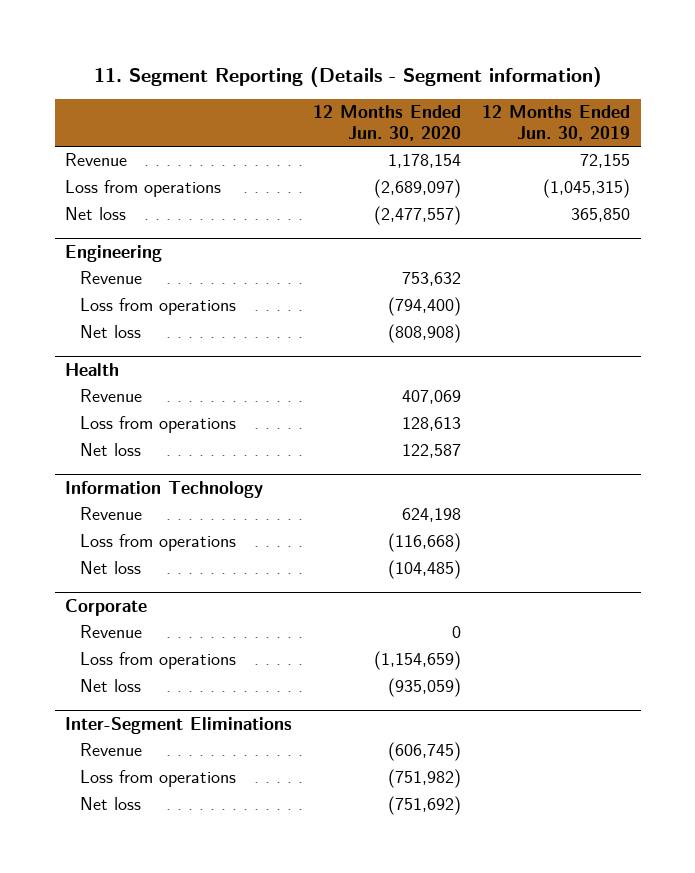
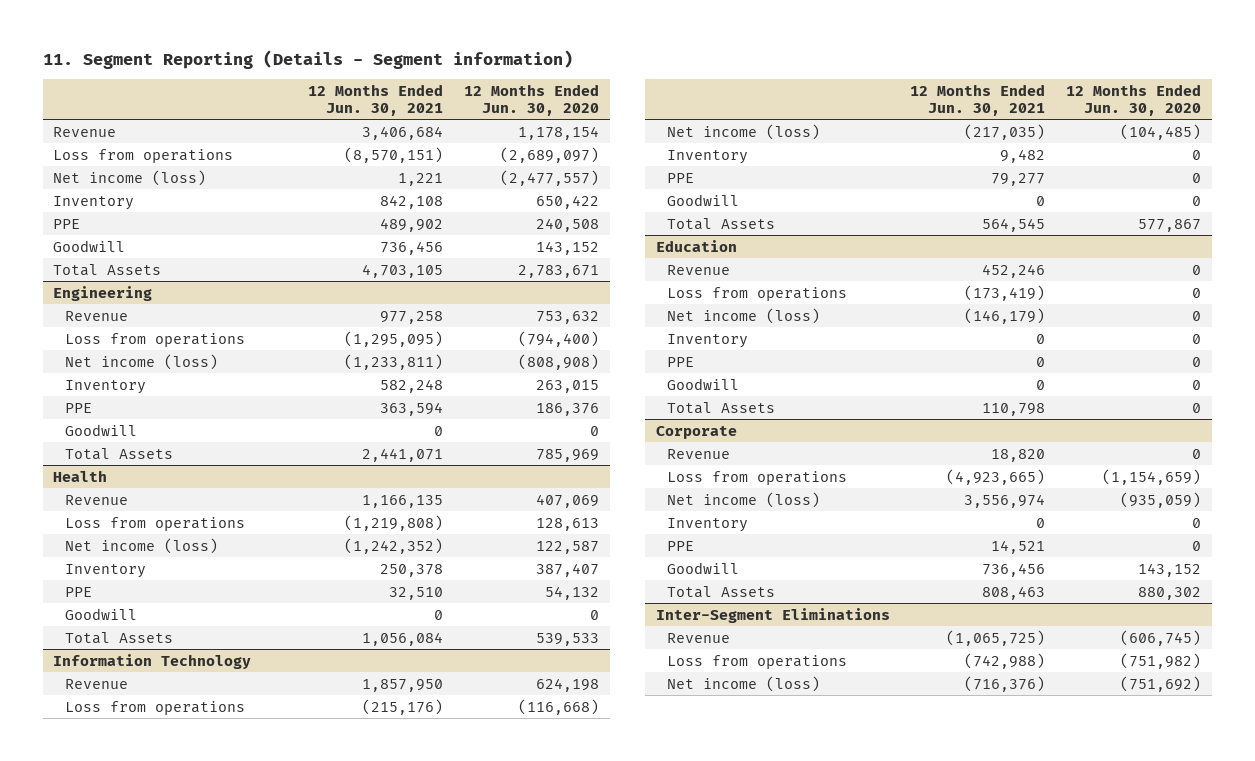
- | 12 Months Ended Jun. 30, 2020 | 12 Months Ended Jun. 30, 2019
+ | 12 Months Ended Jun. 30, 2021 | 12 Months Ended Jun. 30, 2020
- Net loss | (2,477,557) | 365,850
+ Net income (loss) | 1,221 | (2,477,557)
+ Inventory | 842,108 | 650,422
+ PPE | 489,902 | 240,508
+ Goodwill | 736,456 | 143,152
+ Total Assets | 4,703,105 | 2,783,671
@ Engineering
- Net loss | (808,908) |
+ Net income (loss) | (1,233,811) | (808,908)
+ Inventory | 582,248 | 263,015
+ PPE | 363,594 | 186,376
+ Goodwill | 0 | 0
+ Total Assets | 2,441,071 | 785,969
@ Health
- Net loss | 122,587 |
+ Net income (loss) | (1,242,352) | 122,587
+ Inventory | 250,378 | 387,407
+ PPE | 32,510 | 54,132
+ Goodwill | 0 | 0
+ Total Assets | 1,056,084 | 539,533
@ Information Technology
- Net loss | (104,485) |
+ Net income (loss) | (217,035) | (104,485)
+ Inventory | 9,482 | 0
+ PPE | 79,277 | 0
+ Goodwill | 0 | 0
+ Total Assets | 564,545 | 577,867
+ Education
+ Revenue | 452,246 | 0
+ Loss from operations | (173,419) | 0
+ Net income (loss) | (146,179) | 0
+ Inventory | 0 | 0
+ PPE | 0 | 0
+ Goodwill | 0 | 0
+ Total Assets | 110,798 | 0
@ Corporate
- Net loss | (935,059) |
+ Net income (loss) | 3,556,974 | (935,059)
+ Inventory | 0 | 0
+ PPE | 14,521 | 0
+ Goodwill | 736,456 | 143,152
+ Total Assets | 808,463 | 880,302
@ Inter-Segment Eliminations
- Net loss | (751,692) |
+ Net income (loss) | (716,376) | (751,692)

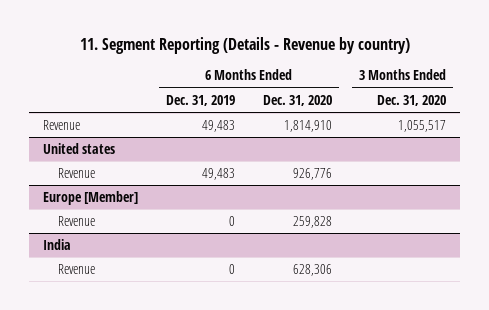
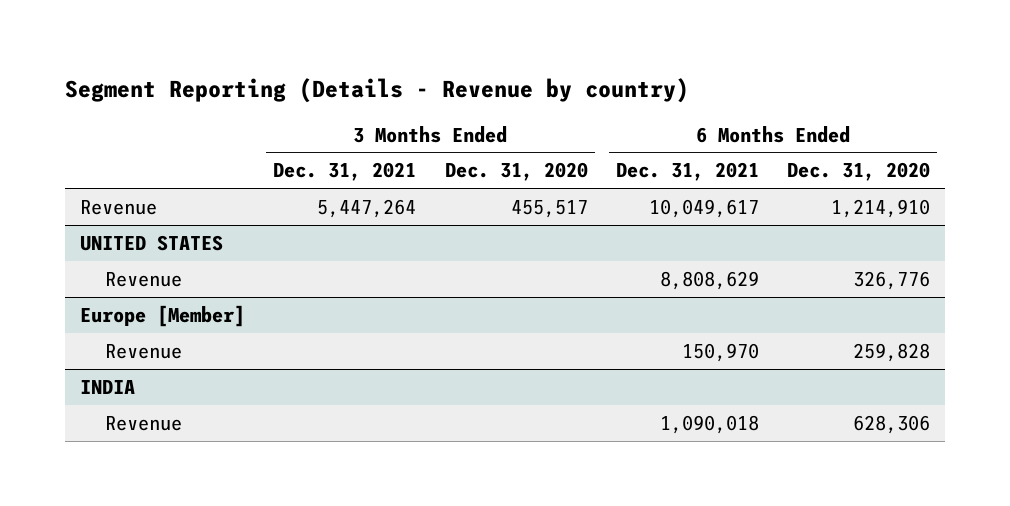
- 11. Segment Reporting (Details - Revenue by country)
+ Segment Reporting (Details - Revenue by country)
- | 6 Months Ended Dec. 31, 2019 | 6 Months Ended Dec. 31, 2020 | 3 Months Ended Dec. 31, 2020
+ | 3 Months Ended Dec. 31, 2021 | 3 Months Ended Dec. 31, 2020 | 6 Months Ended Dec. 31, 2021 | 6 Months Ended Dec. 31, 2020
- Revenue | 49,483 | 1,814,910 | 1,055,517
- United states
- Revenue | 49,483 | 926,776 |
+ Revenue | 5,447,264 | 455,517 | 10,049,617 | 1,214,910
+ UNITED STATES
+ Revenue | | | 8,808,629 | 326,776
- India
+ INDIA

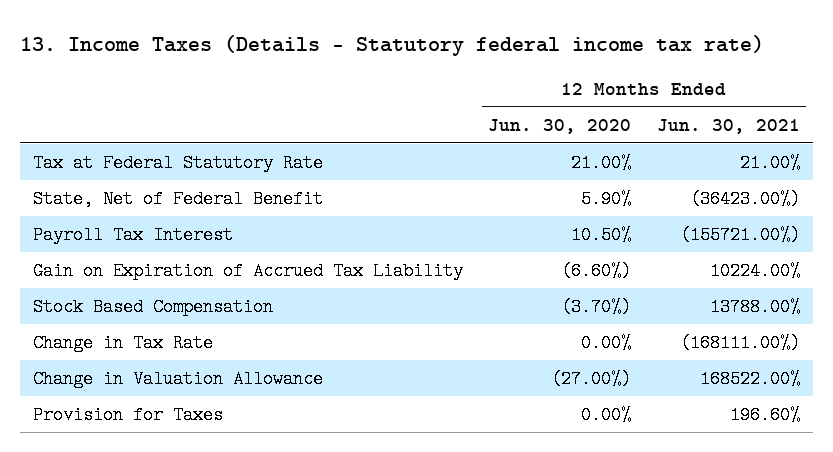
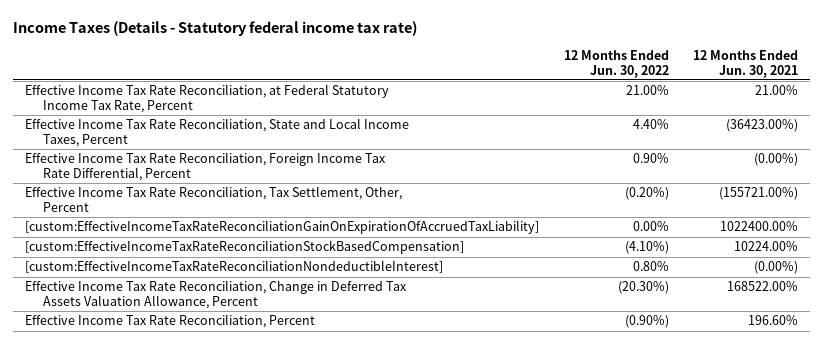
- 13. Income Taxes (Details - Statutory federal income tax rate)
+ Income Taxes (Details - Statutory federal income tax rate)
- | 12 Months Ended Jun. 30, 2020 | 12 Months Ended Jun. 30, 2021
+ | 12 Months Ended Jun. 30, 2022 | 12 Months Ended Jun. 30, 2021
- Tax at Federal Statutory Rate | 21.00% | 21.00%
- State, Net of Federal Benefit | 5.90% | (36423.00%)
- Payroll Tax Interest | 10.50% | (155721.00%)
- Gain on Expiration of Accrued Tax Liability | (6.60%) | 10224.00%
- Stock Based Compensation | (3.70%) | 13788.00%
- Change in Tax Rate | 0.00% | (168111.00%)
- Change in Valuation Allowance | (27.00%) | 168522.00%
- Provision for Taxes | 0.00% | 196.60%
+ Effective Income Tax Rate Reconciliation, at Federal Statutory Income Tax Rate, Percent | 21.00% | 21.00%
+ Effective Income Tax Rate Reconciliation, State and Local Income Taxes, Percent | 4.40% | (36423.00%)
+ Effective Income Tax Rate Reconciliation, Foreign Income Tax Rate Differential, Percent | 0.90% | (0.00%)
+ Effective Income Tax Rate Reconciliation, Tax Settlement, Other, Percent | (0.20%) | (155721.00%)
+ [custom:EffectiveIncomeTaxRateReconciliationGainOnExpirationOfAccruedTaxLiability] | 0.00% | 1022400.00%
+ [custom:EffectiveIncomeTaxRateReconciliationStockBasedCompensation] | (4.10%) | 10224.00%
+ [custom:EffectiveIncomeTaxRateReconciliationNondeductibleInterest] | 0.80% | (0.00%)
+ Effective Income Tax Rate Reconciliation, Change in Deferred Tax Assets Valuation Allowance, Percent | (20.30%) | 168522.00%
+ Effective Income Tax Rate Reconciliation, Percent | (0.90%) | 196.60%

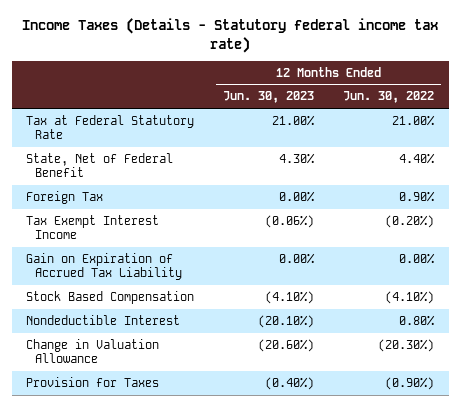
- | 12 Months Ended Jun. 30, 2022 | 12 Months Ended Jun. 30, 2021
+ | 12 Months Ended Jun. 30, 2023 | 12 Months Ended Jun. 30, 2022
- Effective Income Tax Rate Reconciliation, at Federal Statutory Income Tax Rate, Percent | 21.00% | 21.00%
- Effective Income Tax Rate Reconciliation, State and Local Income Taxes, Percent | 4.40% | (36423.00%)
- Effective Income Tax Rate Reconciliation, Foreign Income Tax Rate Differential, Percent | 0.90% | (0.00%)
- Effective Income Tax Rate Reconciliation, Tax Settlement, Other, Percent | (0.20%) | (155721.00%)
- [custom:EffectiveIncomeTaxRateReconciliationGainOnExpirationOfAccruedTaxLiability] | 0.00% | 1022400.00%
- [custom:EffectiveIncomeTaxRateReconciliationStockBasedCompensation] | (4.10%) | 10224.00%
- [custom:EffectiveIncomeTaxRateReconciliationNondeductibleInterest] | 0.80% | (0.00%)
- Effective Income Tax Rate Reconciliation, Change in Deferred Tax Assets Valuation Allowance, Percent | (20.30%) | 168522.00%
- Effective Income Tax Rate Reconciliation, Percent | (0.90%) | 196.60%
+ Tax at Federal Statutory Rate | 21.00% | 21.00%
+ State, Net of Federal Benefit | 4.30% | 4.40%
+ Foreign Tax | 0.00% | 0.90%
+ Tax Exempt Interest Income | (0.06%) | (0.20%)
+ Gain on Expiration of Accrued Tax Liability | 0.00% | 0.00%
+ Stock Based Compensation | (4.10%) | (4.10%)
+ Nondeductible Interest | (20.10%) | 0.80%
+ Change in Valuation Allowance | (20.60%) | (20.30%)
+ Provision for Taxes | (0.40%) | (0.90%)

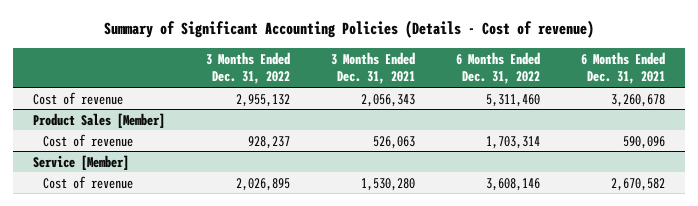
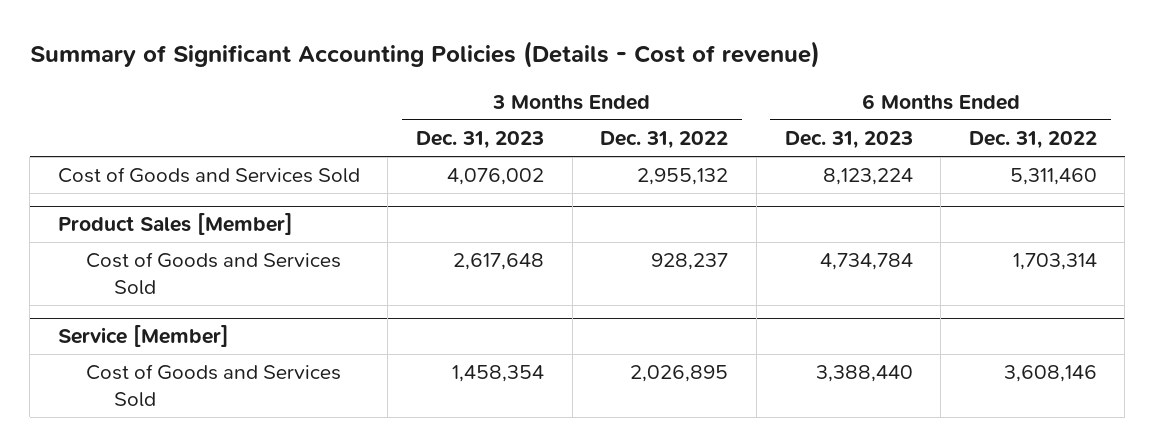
- | 3 Months Ended Dec. 31, 2022 | 3 Months Ended Dec. 31, 2021 | 6 Months Ended Dec. 31, 2022 | 6 Months Ended Dec. 31, 2021
+ | 3 Months Ended Dec. 31, 2023 | 3 Months Ended Dec. 31, 2022 | 6 Months Ended Dec. 31, 2023 | 6 Months Ended Dec. 31, 2022
- Cost of revenue | 2,955,132 | 2,056,343 | 5,311,460 | 3,260,678
+ Cost of Goods and Services Sold | 4,076,002 | 2,955,132 | 8,123,224 | 5,311,460
@ Product Sales [Member]
- Cost of revenue | 928,237 | 526,063 | 1,703,314 | 590,096
+ Cost of Goods and Services Sold | 2,617,648 | 928,237 | 4,734,784 | 1,703,314
@ Service [Member]
- Cost of revenue | 2,026,895 | 1,530,280 | 3,608,146 | 2,670,582
+ Cost of Goods and Services Sold | 1,458,354 | 2,026,895 | 3,388,440 | 3,608,146

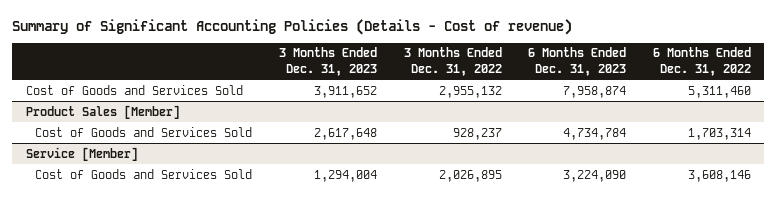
- Cost of Goods and Services Sold | 4,076,002 | 2,955,132 | 8,123,224 | 5,311,460
+ Cost of Goods and Services Sold | 3,911,652 | 2,955,132 | 7,958,874 | 5,311,460
@ Service [Member]
- Cost of Goods and Services Sold | 1,458,354 | 2,026,895 | 3,388,440 | 3,608,146
+ Cost of Goods and Services Sold | 1,294,004 | 2,026,895 | 3,224,090 | 3,608,146

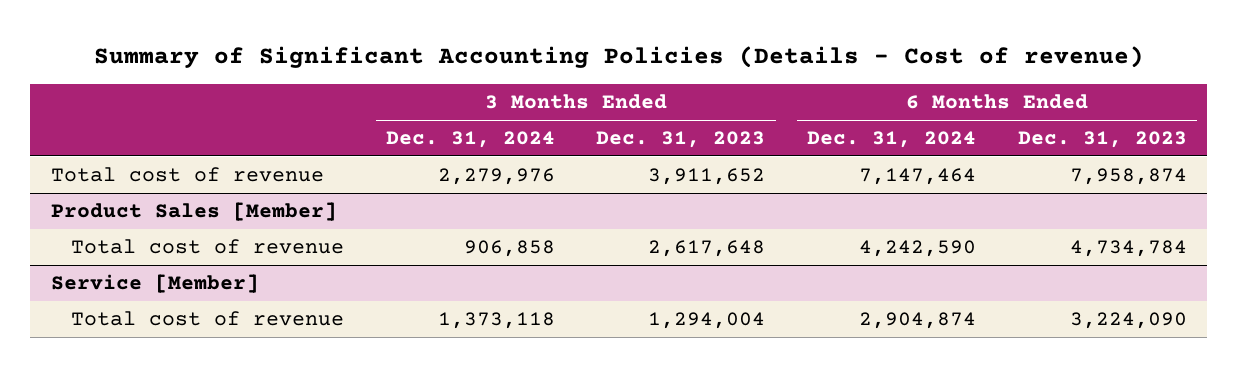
- | 3 Months Ended Dec. 31, 2023 | 3 Months Ended Dec. 31, 2022 | 6 Months Ended Dec. 31, 2023 | 6 Months Ended Dec. 31, 2022
+ | 3 Months Ended Dec. 31, 2024 | 3 Months Ended Dec. 31, 2023 | 6 Months Ended Dec. 31, 2024 | 6 Months Ended Dec. 31, 2023
- Cost of Goods and Services Sold | 3,911,652 | 2,955,132 | 7,958,874 | 5,311,460
+ Total cost of revenue | 2,279,976 | 3,911,652 | 7,147,464 | 7,958,874
@ Product Sales [Member]
- Cost of Goods and Services Sold | 2,617,648 | 928,237 | 4,734,784 | 1,703,314
+ Total cost of revenue | 906,858 | 2,617,648 | 4,242,590 | 4,734,784
@ Service [Member]
- Cost of Goods and Services Sold | 1,294,004 | 2,026,895 | 3,224,090 | 3,608,146
+ Total cost of revenue | 1,373,118 | 1,294,004 | 2,904,874 | 3,224,090

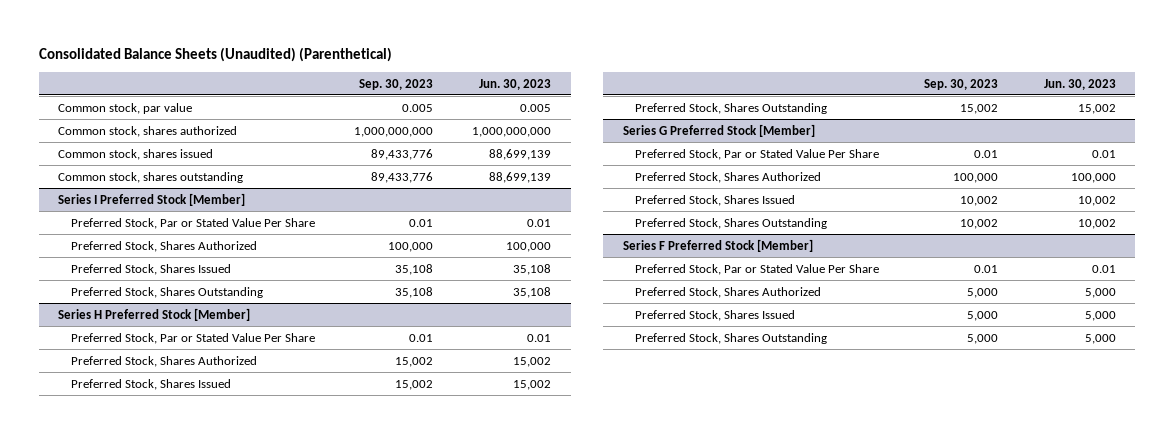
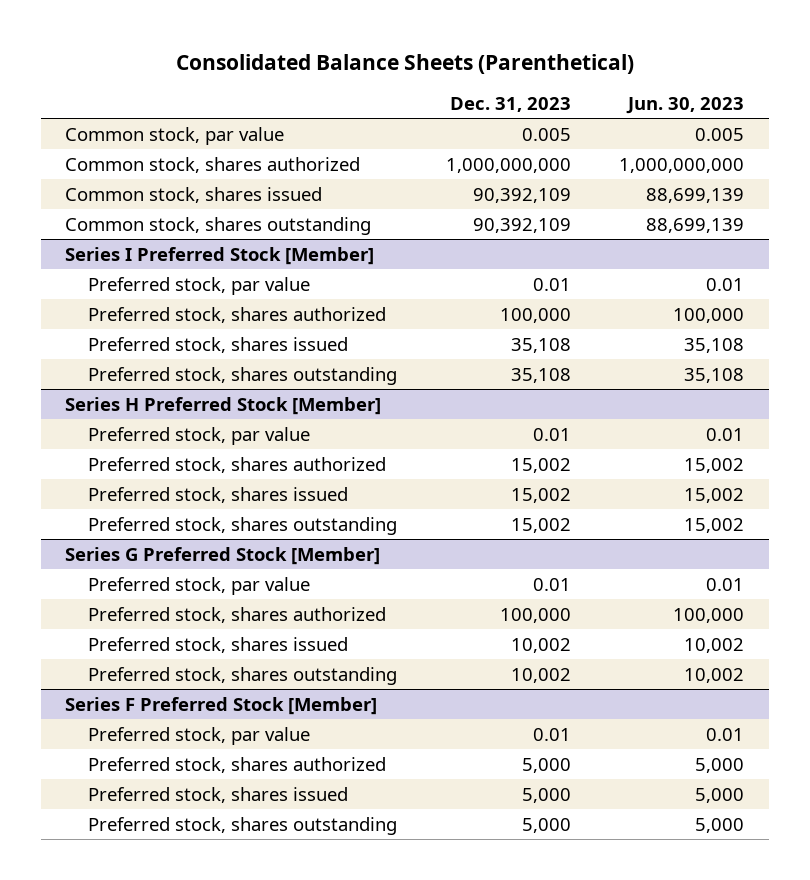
- Consolidated Balance Sheets (Unaudited) (Parenthetical)
+ Consolidated Balance Sheets (Parenthetical)
- | Sep. 30, 2023 | Jun. 30, 2023
+ | Dec. 31, 2023 | Jun. 30, 2023
@ Series I Preferred Stock [Member]
- Preferred Stock, Par or Stated Value Per Share | 0.01 | 0.01
- Preferred Stock, Shares Authorized | 100,000 | 100,000
- Preferred Stock, Shares Issued | 35,108 | 35,108
- Preferred Stock, Shares Outstanding | 35,108 | 35,108
+ Preferred stock, par value | 0.01 | 0.01
+ Preferred stock, shares authorized | 100,000 | 100,000
+ Preferred stock, shares issued | 35,108 | 35,108
+ Preferred stock, shares outstanding | 35,108 | 35,108
@ Series H Preferred Stock [Member]
- Preferred Stock, Par or Stated Value Per Share | 0.01 | 0.01
- Preferred Stock, Shares Authorized | 15,002 | 15,002
- Preferred Stock, Shares Issued | 15,002 | 15,002
- Preferred Stock, Shares Outstanding | 15,002 | 15,002
+ Preferred stock, par value | 0.01 | 0.01
+ Preferred stock, shares authorized | 15,002 | 15,002
+ Preferred stock, shares issued | 15,002 | 15,002
+ Preferred stock, shares outstanding | 15,002 | 15,002
@ Series G Preferred Stock [Member]
- Preferred Stock, Par or Stated Value Per Share | 0.01 | 0.01
- Preferred Stock, Shares Authorized | 100,000 | 100,000
- Preferred Stock, Shares Issued | 10,002 | 10,002
- Preferred Stock, Shares Outstanding | 10,002 | 10,002
+ Preferred stock, par value | 0.01 | 0.01
+ Preferred stock, shares authorized | 100,000 | 100,000
+ Preferred stock, shares issued | 10,002 | 10,002
+ Preferred stock, shares outstanding | 10,002 | 10,002
@ Series F Preferred Stock [Member]
- Preferred Stock, Par or Stated Value Per Share | 0.01 | 0.01
- Preferred Stock, Shares Authorized | 5,000 | 5,000
- Preferred Stock, Shares Issued | 5,000 | 5,000
- Preferred Stock, Shares Outstanding | 5,000 | 5,000
+ Preferred stock, par value | 0.01 | 0.01
+ Preferred stock, shares authorized | 5,000 | 5,000
+ Preferred stock, shares issued | 5,000 | 5,000
+ Preferred stock, shares outstanding | 5,000 | 5,000

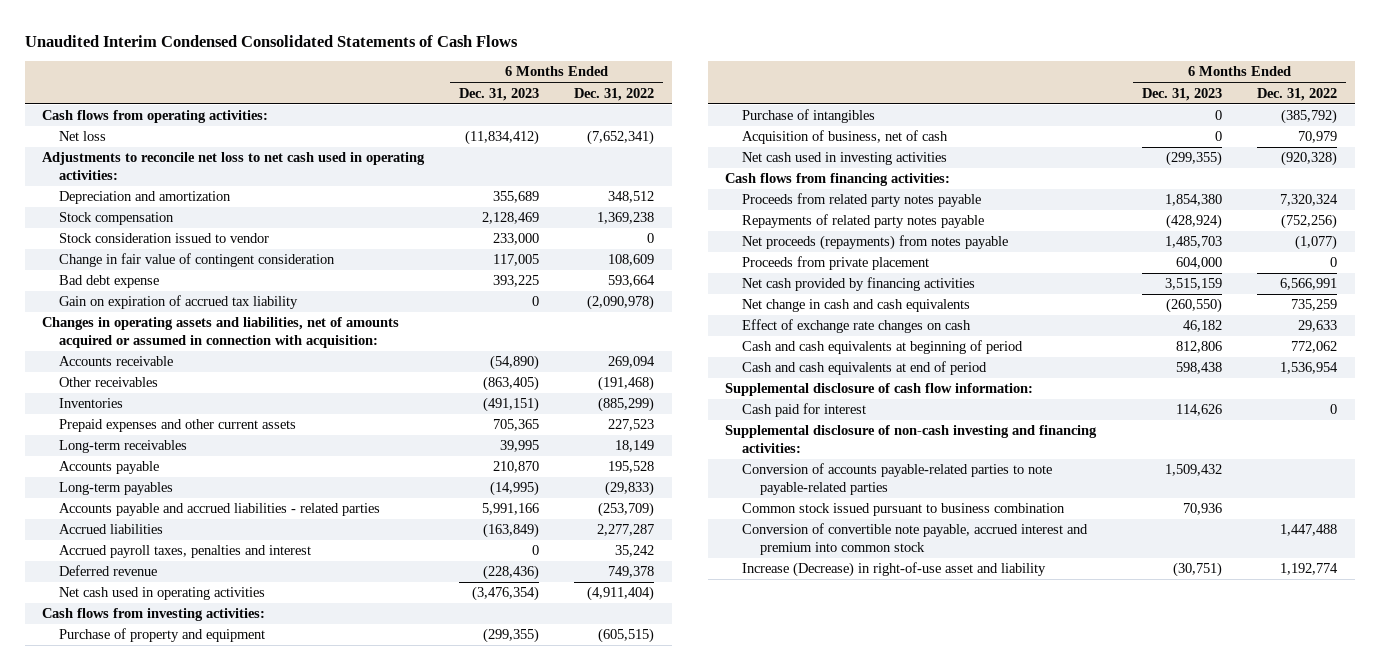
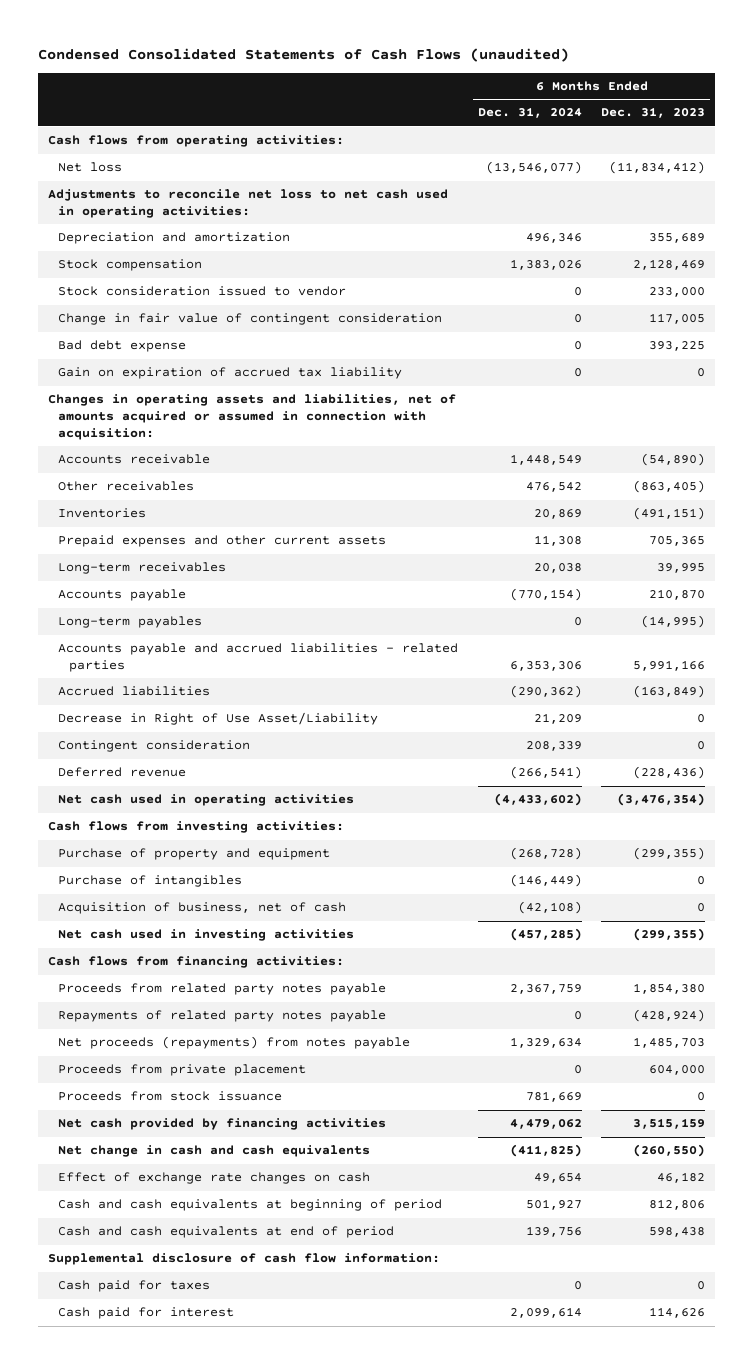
- Unaudited Interim Condensed Consolidated Statements of Cash Flows
+ Condensed Consolidated Statements of Cash Flows (unaudited)
- | 6 Months Ended Dec. 31, 2023 | 6 Months Ended Dec. 31, 2022
+ | 6 Months Ended Dec. 31, 2024 | 6 Months Ended Dec. 31, 2023
- Accrued payroll taxes, penalties and interest | 0 | 35,242
+ Decrease in Right of Use Asset/Liability | 21,209 | 0
+ Contingent consideration | 208,339 | 0
+ Proceeds from stock issuance | 781,669 | 0
+ Cash paid for taxes | 0 | 0
- Supplemental disclosure of non-cash investing and financing activities:
- Conversion of accounts payable-related parties to note payable-related parties | 1,509,432 |
- Common stock issued pursuant to business combination | 70,936 |
- Conversion of convertible note payable, accrued interest and premium into common stock | | 1,447,488
- Increase (Decrease) in right-of-use asset and liability | (30,751) | 1,192,774

